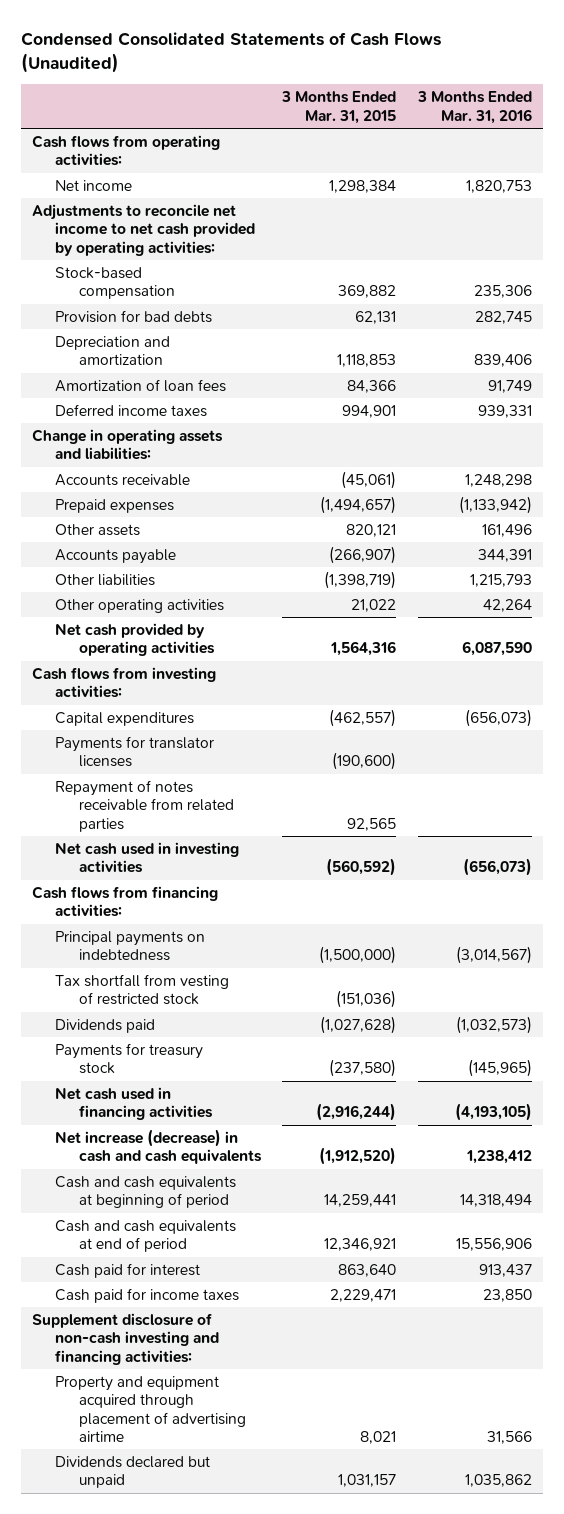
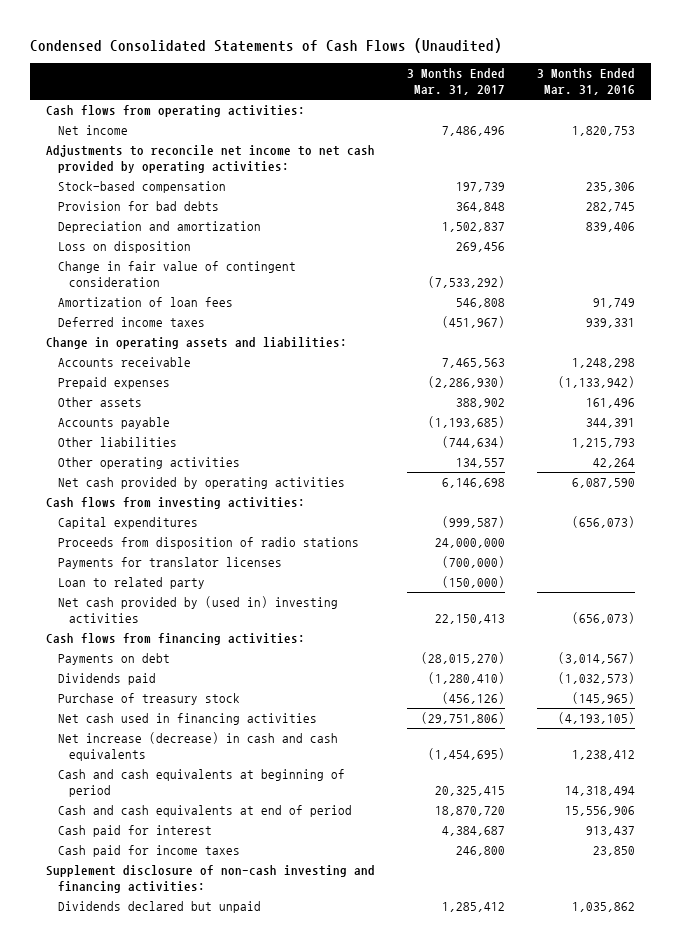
- | 3 Months Ended Mar. 31, 2015 | 3 Months Ended Mar. 31, 2016
+ | 3 Months Ended Mar. 31, 2017 | 3 Months Ended Mar. 31, 2016
+ Loss on disposition | 269,456 |
+ Change in fair value of contingent consideration | (7,533,292) |
+ Proceeds from disposition of radio stations | 24,000,000 |
- Repayment of notes receivable from related parties | 92,565 |
- Net cash used in investing activities | (560,592) | (656,073)
+ Loan to related party | (150,000) |
+ Net cash provided by (used in) investing activities | 22,150,413 | (656,073)
- Principal payments on indebtedness | (1,500,000) | (3,014,567)
- Tax shortfall from vesting of restricted stock | (151,036) |
+ Payments on debt | (28,015,270) | (3,014,567)
- Payments for treasury stock | (237,580) | (145,965)
+ Purchase of treasury stock | (456,126) | (145,965)
- Property and equipment acquired through placement of advertising airtime | 8,021 | 31,566

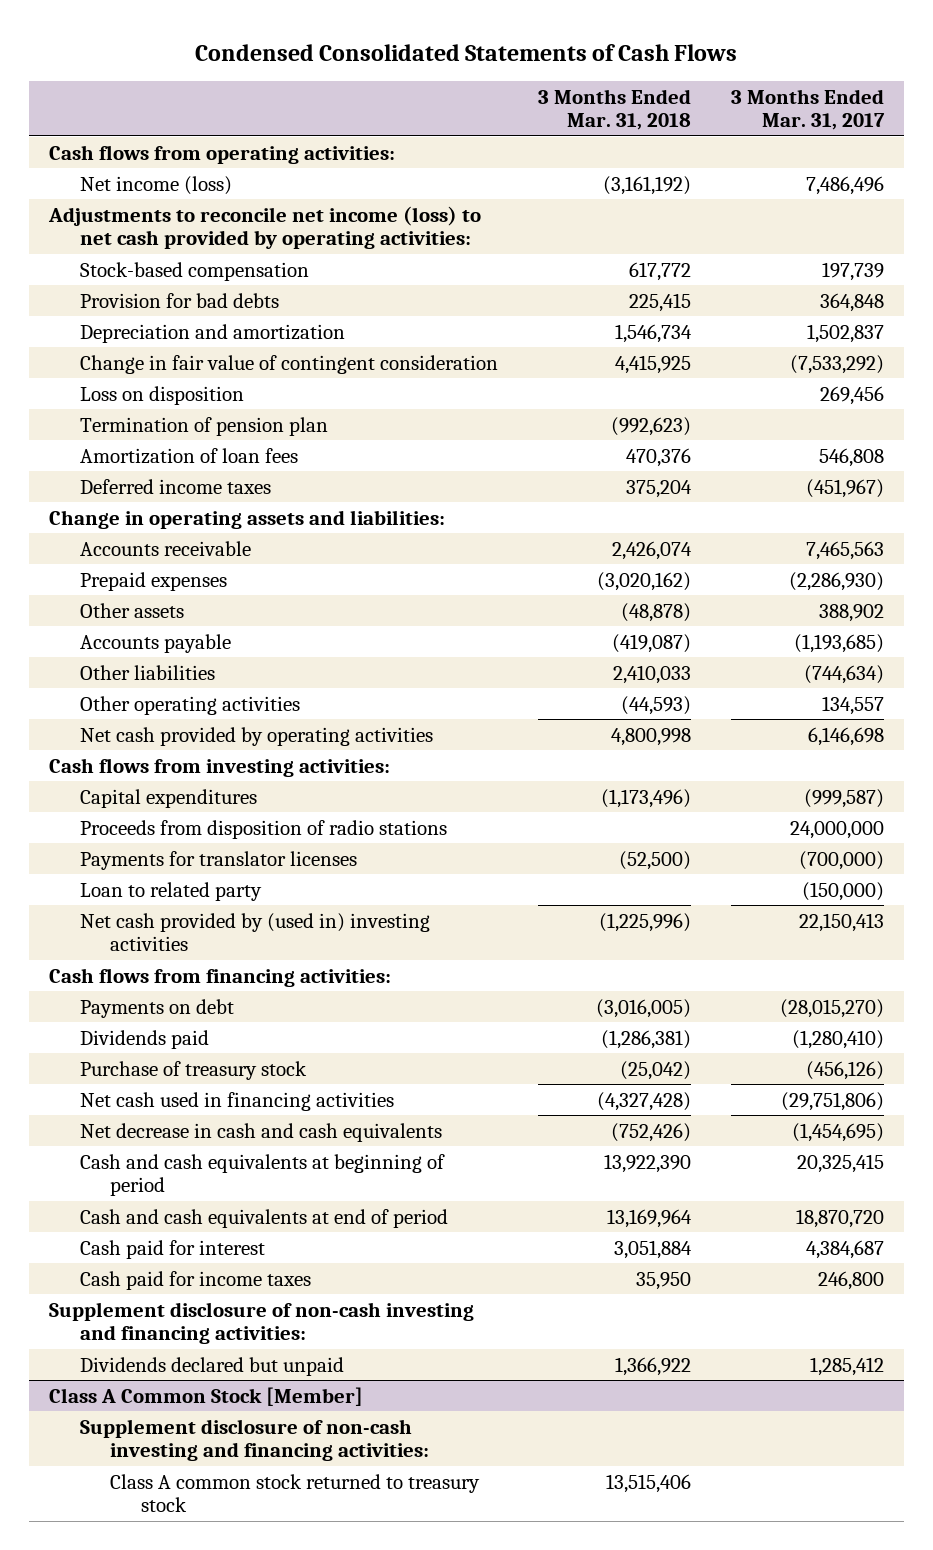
- Condensed Consolidated Statements of Cash Flows (Unaudited)
+ Condensed Consolidated Statements of Cash Flows
- | 3 Months Ended Mar. 31, 2017 | 3 Months Ended Mar. 31, 2016
+ | 3 Months Ended Mar. 31, 2018 | 3 Months Ended Mar. 31, 2017
- Net income | 7,486,496 | 1,820,753
- Adjustments to reconcile net income to net cash provided by operating activities:
+ Net income (loss) | (3,161,192) | 7,486,496
+ Adjustments to reconcile net income (loss) to net cash provided by operating activities:
moved down: Loss on disposition | | 269,456
+ Termination of pension plan | (992,623) |
- Net increase (decrease) in cash and cash equivalents | (1,454,695) | 1,238,412
+ Net decrease in cash and cash equivalents | (752,426) | (1,454,695)
+ Class A Common Stock [Member]
+ Supplement disclosure of non-cash investing and financing activities:
+ Class A common stock returned to treasury stock | 13,515,406 |

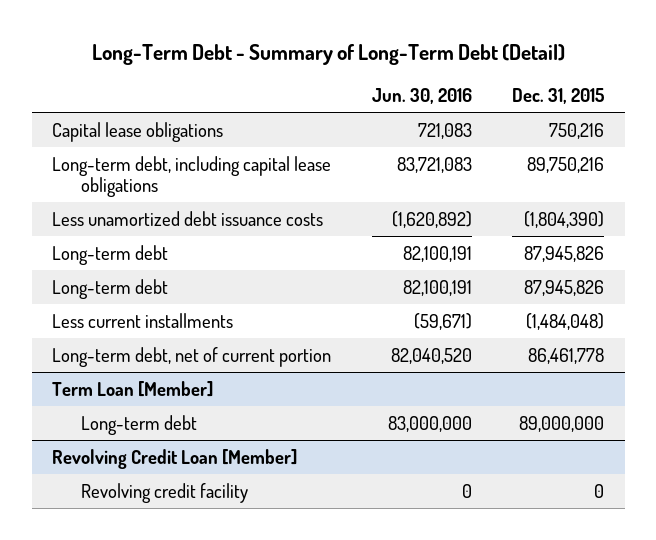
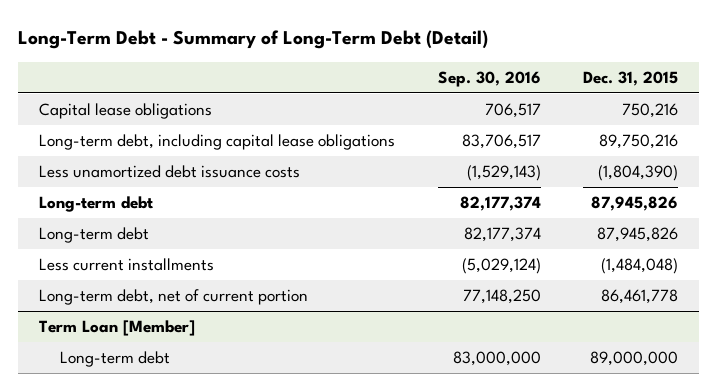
- | Jun. 30, 2016 | Dec. 31, 2015
+ | Sep. 30, 2016 | Dec. 31, 2015
- Revolving Credit Loan [Member]
- Revolving credit facility | 0 | 0

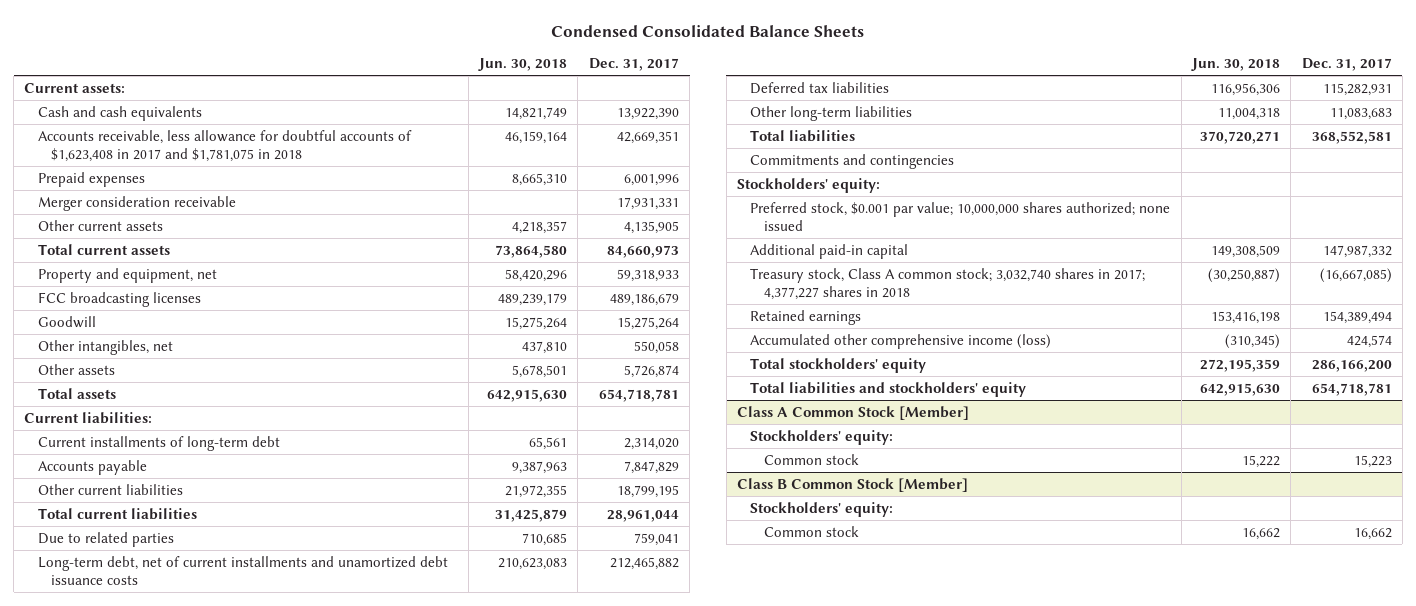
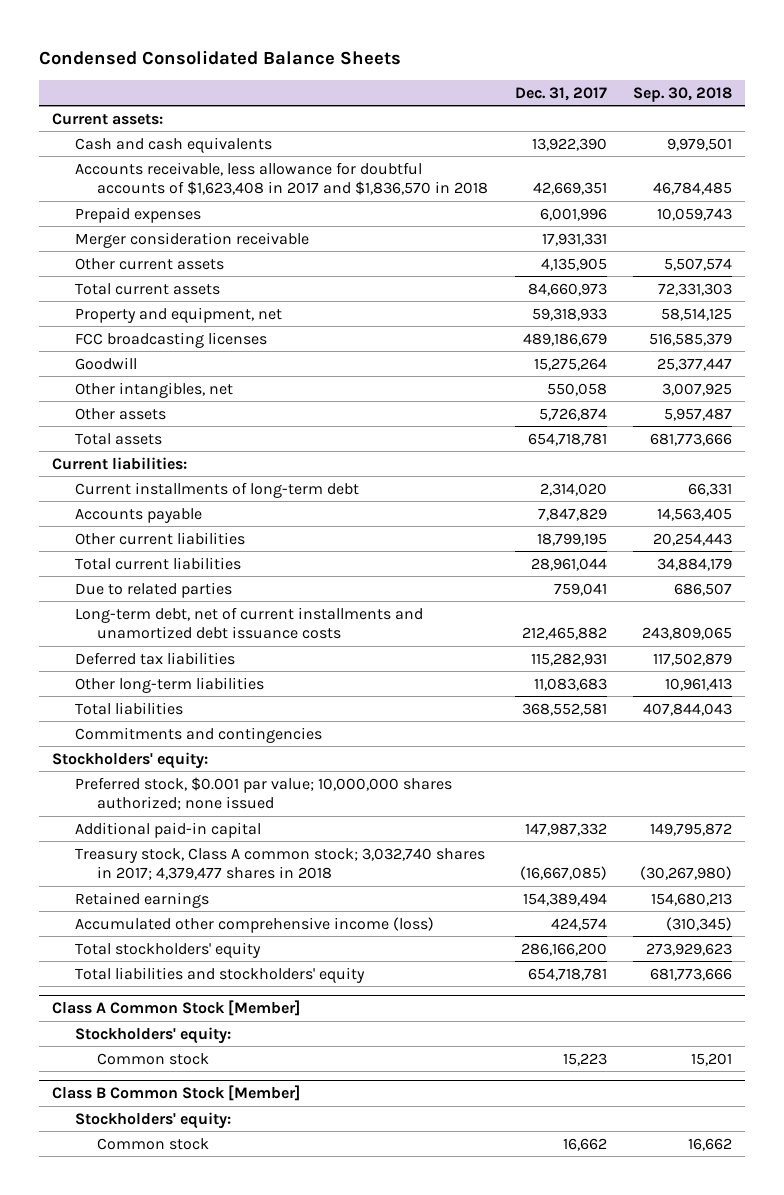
- | Jun. 30, 2018 | Dec. 31, 2017
+ | Dec. 31, 2017 | Sep. 30, 2018
- Accounts receivable, less allowance for doubtful accounts of $1,623,408 in 2017 and $1,781,075 in 2018 | 46,159,164 | 42,669,351
+ Accounts receivable, less allowance for doubtful accounts of $1,623,408 in 2017 and $1,836,570 in 2018 | 42,669,351 | 46,784,485
- Treasury stock, Class A common stock; 3,032,740 shares in 2017; 4,377,227 shares in 2018 | (30,250,887) | (16,667,085)
+ Treasury stock, Class A common stock; 3,032,740 shares in 2017; 4,379,477 shares in 2018 | (16,667,085) | (30,267,980)

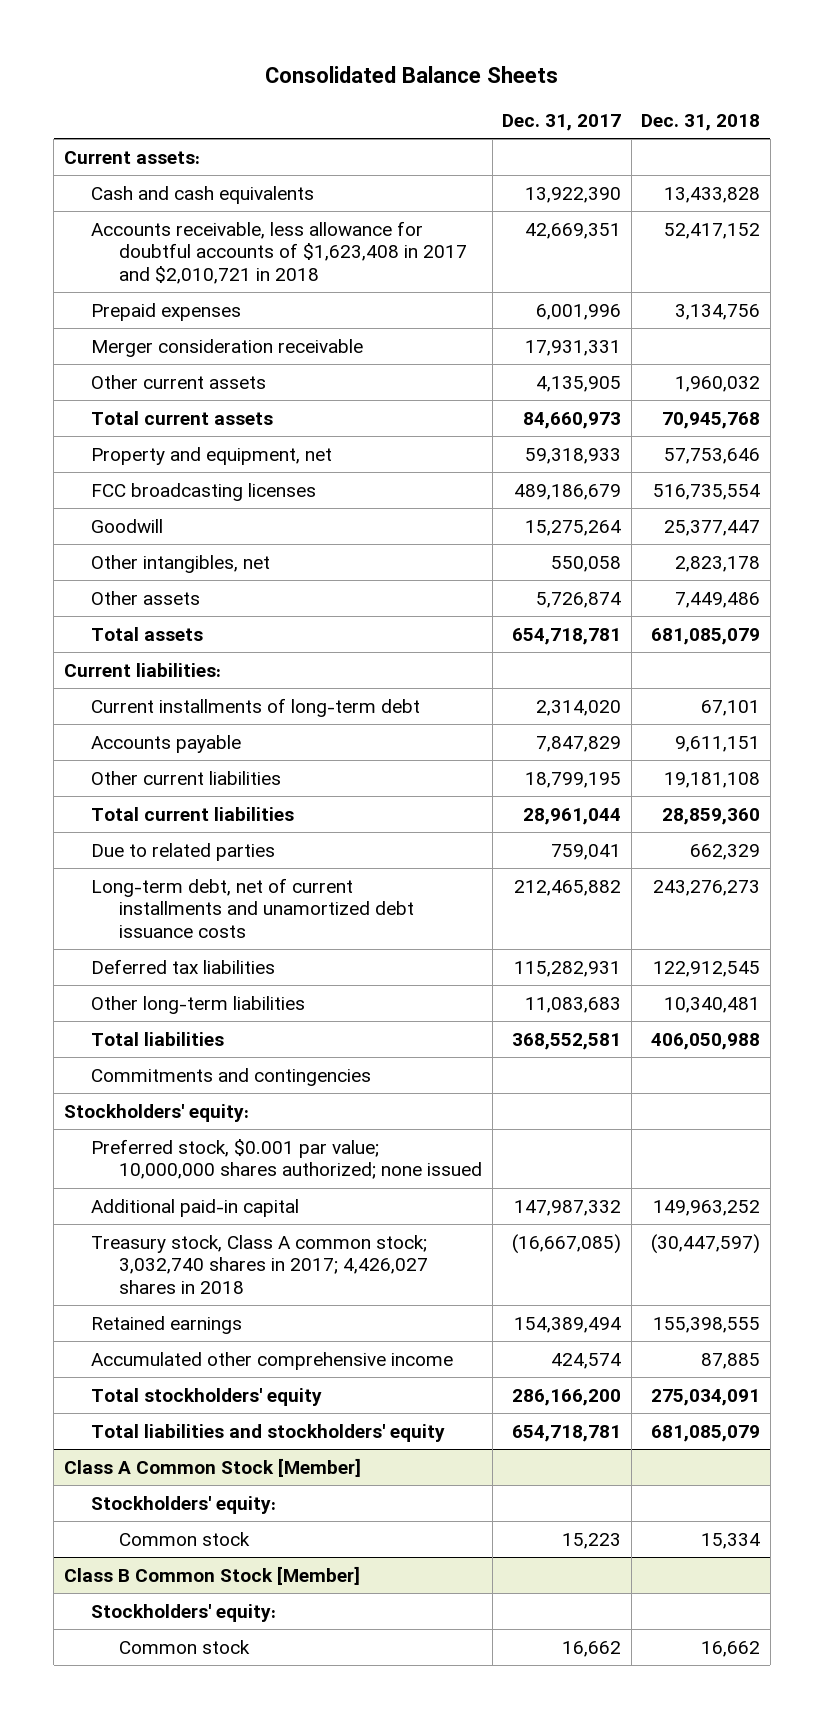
- Condensed Consolidated Balance Sheets
+ Consolidated Balance Sheets
- | Dec. 31, 2017 | Sep. 30, 2018
+ | Dec. 31, 2017 | Dec. 31, 2018
- Accounts receivable, less allowance for doubtful accounts of $1,623,408 in 2017 and $1,836,570 in 2018 | 42,669,351 | 46,784,485
+ Accounts receivable, less allowance for doubtful accounts of $1,623,408 in 2017 and $2,010,721 in 2018 | 42,669,351 | 52,417,152
- Treasury stock, Class A common stock; 3,032,740 shares in 2017; 4,379,477 shares in 2018 | (16,667,085) | (30,267,980)
+ Treasury stock, Class A common stock; 3,032,740 shares in 2017; 4,426,027 shares in 2018 | (16,667,085) | (30,447,597)
- Accumulated other comprehensive income (loss) | 424,574 | (310,345)
+ Accumulated other comprehensive income | 424,574 | 87,885

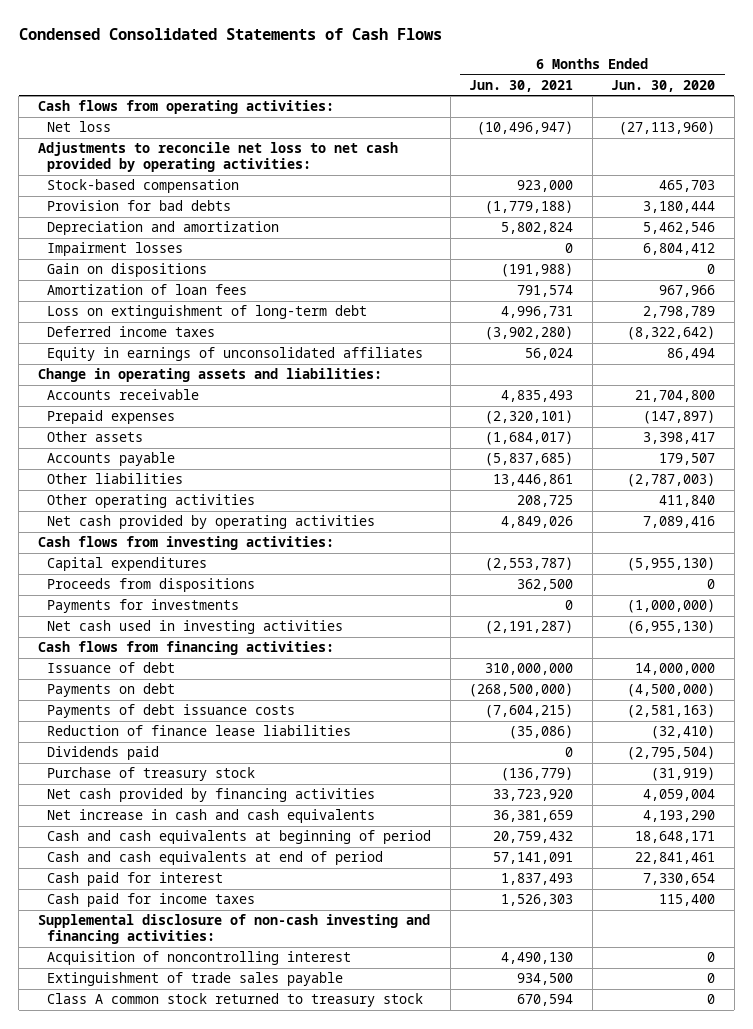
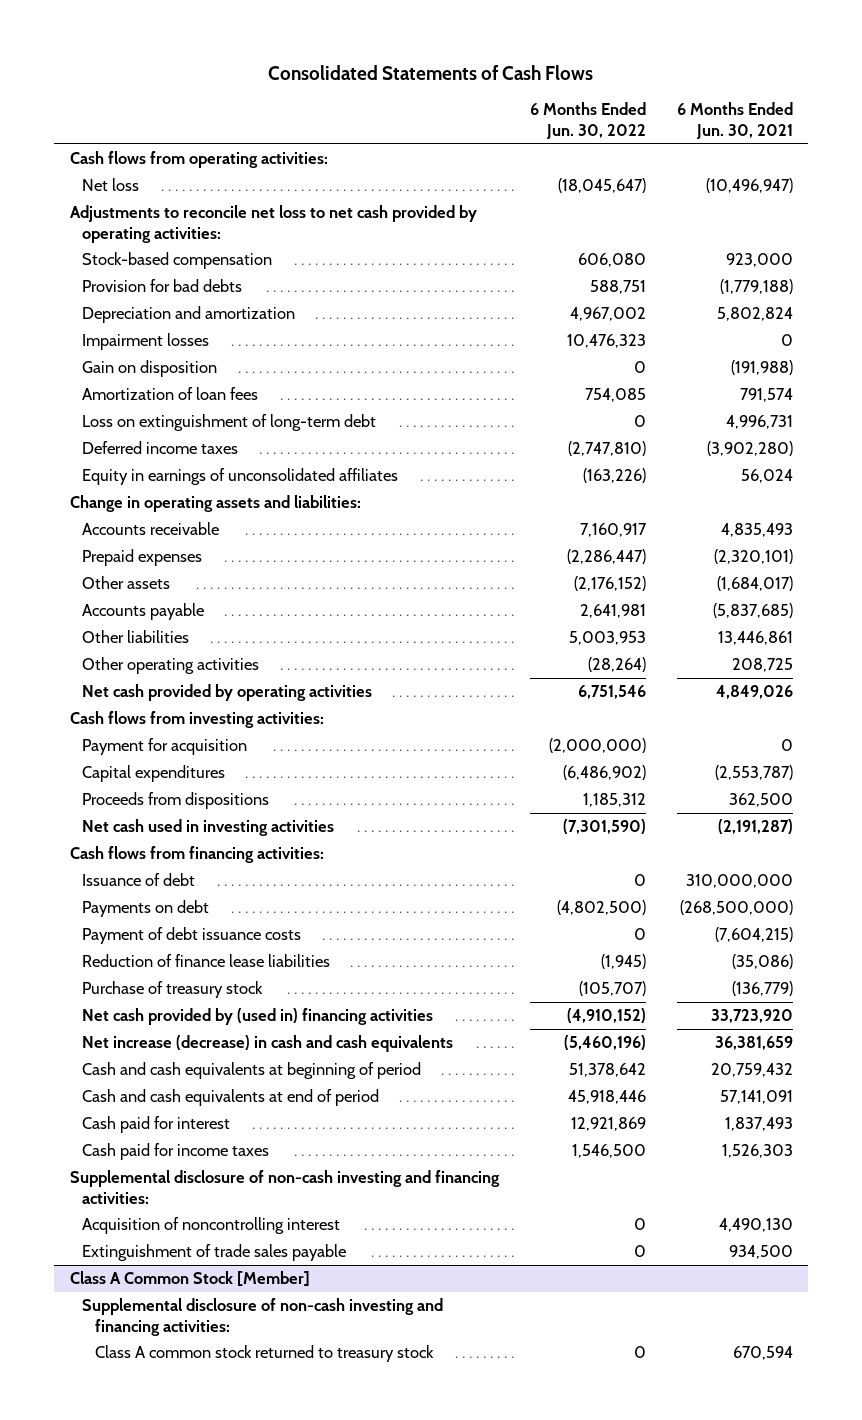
- Condensed Consolidated Statements of Cash Flows
+ Consolidated Statements of Cash Flows
- | 6 Months Ended Jun. 30, 2021 | 6 Months Ended Jun. 30, 2020
+ | 6 Months Ended Jun. 30, 2022 | 6 Months Ended Jun. 30, 2021
- Gain on dispositions | (191,988) | 0
+ Gain on disposition | 0 | (191,988)
+ Payment for acquisition | (2,000,000) | 0
- Payments for investments | 0 | (1,000,000)
- Payments of debt issuance costs | (7,604,215) | (2,581,163)
+ Payment of debt issuance costs | 0 | (7,604,215)
- Dividends paid | 0 | (2,795,504)
- Net cash provided by financing activities | 33,723,920 | 4,059,004
- Net increase in cash and cash equivalents | 36,381,659 | 4,193,290
+ Net cash provided by (used in) financing activities | (4,910,152) | 33,723,920
+ Net increase (decrease) in cash and cash equivalents | (5,460,196) | 36,381,659
+ Class A Common Stock [Member]
+ Supplemental disclosure of non-cash investing and financing activities:

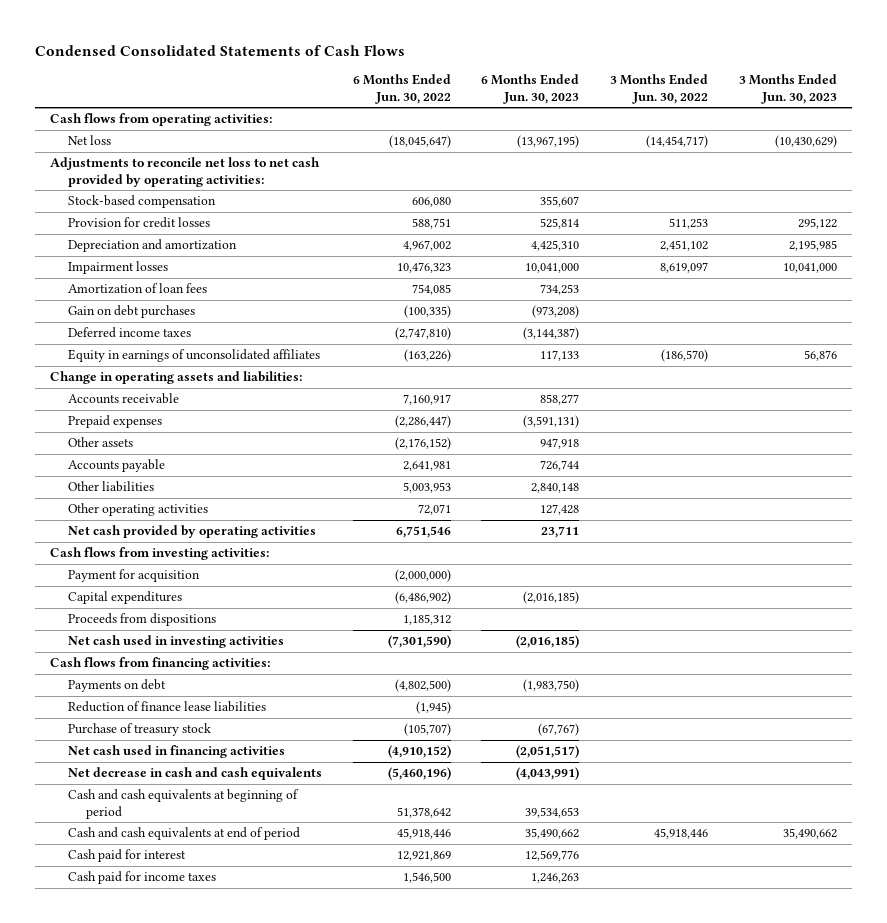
- Consolidated Statements of Cash Flows
+ Condensed Consolidated Statements of Cash Flows
- | 6 Months Ended Jun. 30, 2022 | 6 Months Ended Jun. 30, 2021
+ | 6 Months Ended Jun. 30, 2022 | 6 Months Ended Jun. 30, 2023 | 3 Months Ended Jun. 30, 2022 | 3 Months Ended Jun. 30, 2023
- Provision for bad debts | 588,751 | (1,779,188)
+ Provision for credit losses | 588,751 | 525,814 | 511,253 | 295,122
- Gain on disposition | 0 | (191,988)
- Loss on extinguishment of long-term debt | 0 | 4,996,731
+ Gain on debt purchases | (100,335) | (973,208) | |
- Other operating activities | (28,264) | 208,725
+ Other operating activities | 72,071 | 127,428 | |
- Issuance of debt | 0 | 310,000,000
- Payment of debt issuance costs | 0 | (7,604,215)
- Net cash provided by (used in) financing activities | (4,910,152) | 33,723,920
- Net increase (decrease) in cash and cash equivalents | (5,460,196) | 36,381,659
+ Net cash used in financing activities | (4,910,152) | (2,051,517) | |
+ Net decrease in cash and cash equivalents | (5,460,196) | (4,043,991) | |
- Supplemental disclosure of non-cash investing and financing activities:
- Acquisition of noncontrolling interest | 0 | 4,490,130
- Extinguishment of trade sales payable | 0 | 934,500
- Class A Common Stock [Member]
- Supplemental disclosure of non-cash investing and financing activities:
- Class A common stock returned to treasury stock | 0 | 670,594

